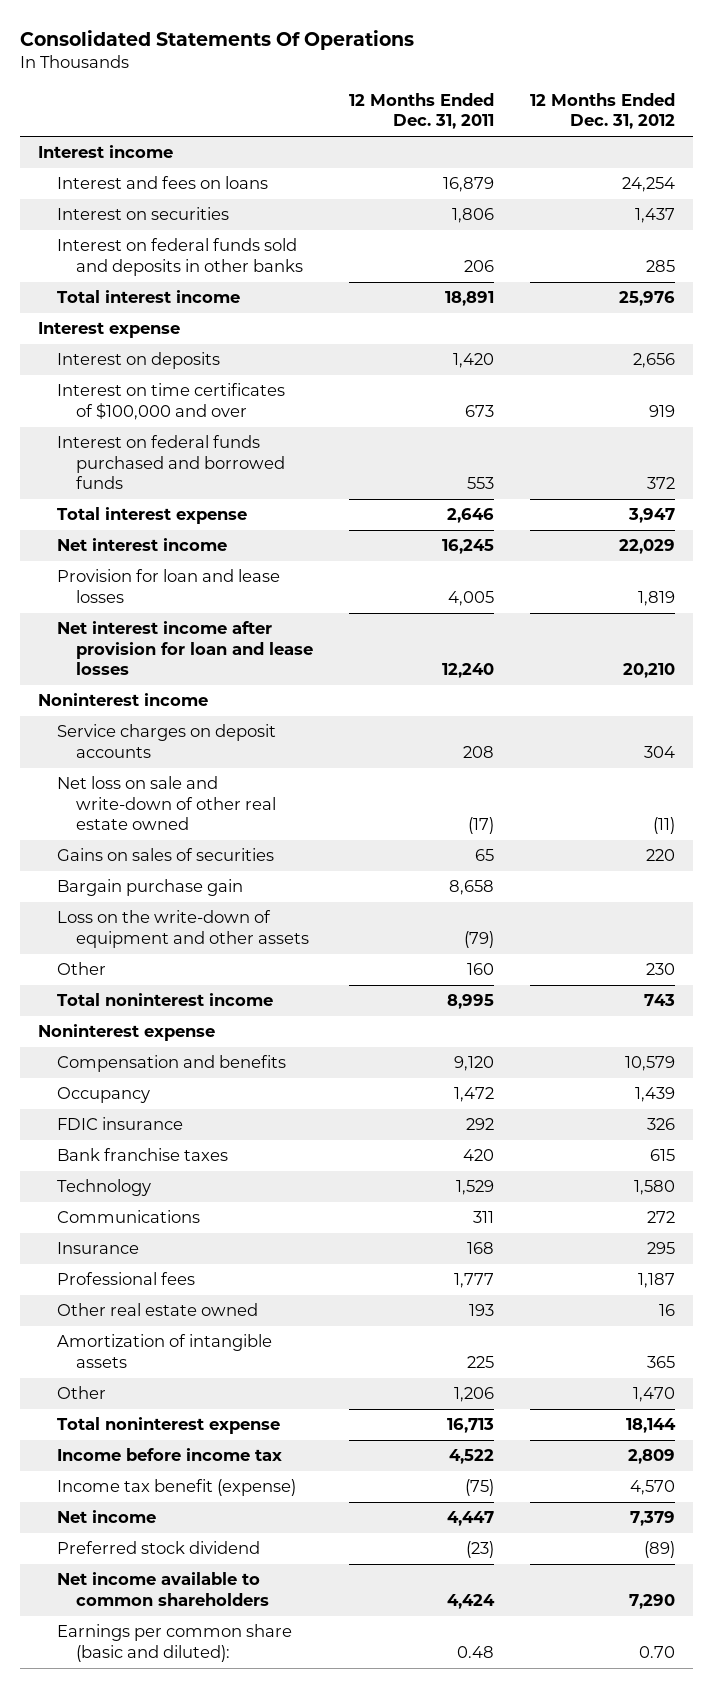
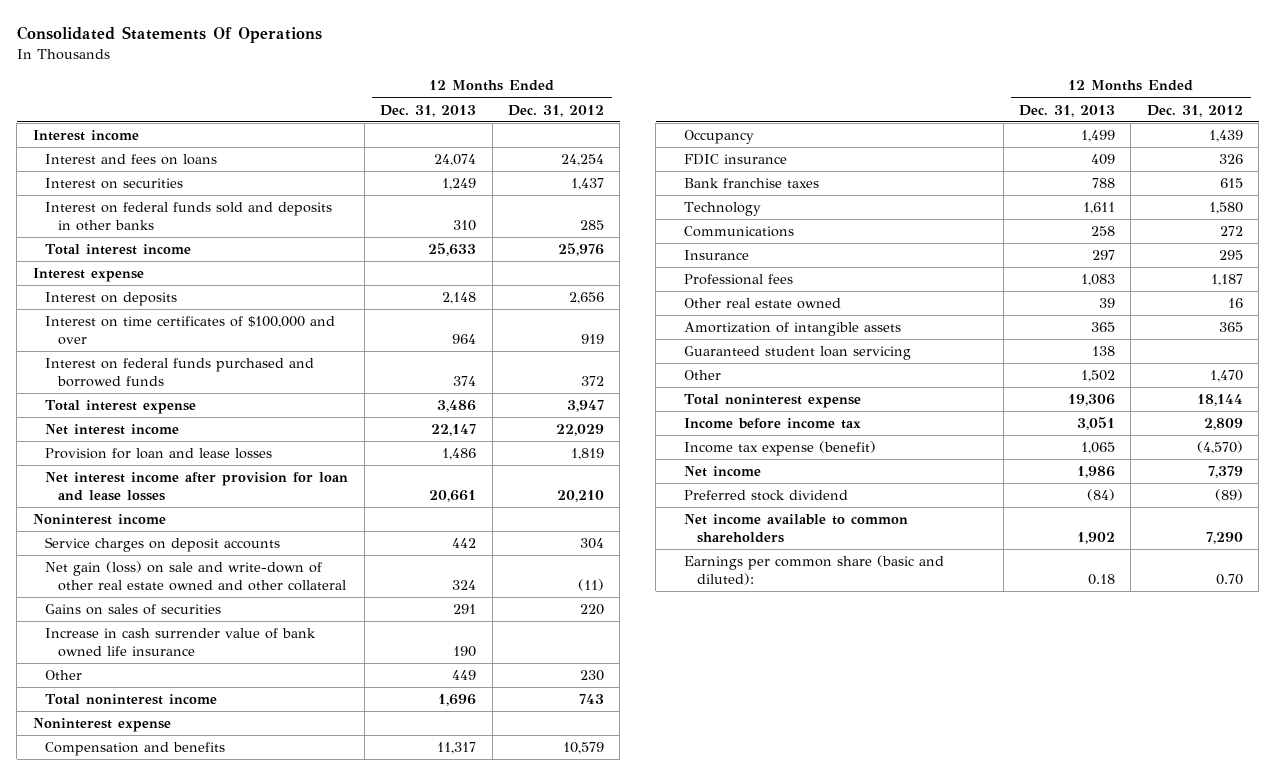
- | 12 Months Ended Dec. 31, 2011 | 12 Months Ended Dec. 31, 2012
+ | 12 Months Ended Dec. 31, 2013 | 12 Months Ended Dec. 31, 2012
- Net loss on sale and write-down of other real estate owned | (17) | (11)
+ Net gain (loss) on sale and write-down of other real estate owned and other collateral | 324 | (11)
- Bargain purchase gain | 8,658 |
- Loss on the write-down of equipment and other assets | (79) |
+ Increase in cash surrender value of bank owned life insurance | 190 |
+ Guaranteed student loan servicing | 138 |
- Income tax benefit (expense) | (75) | 4,570
+ Income tax expense (benefit) | 1,065 | (4,570)

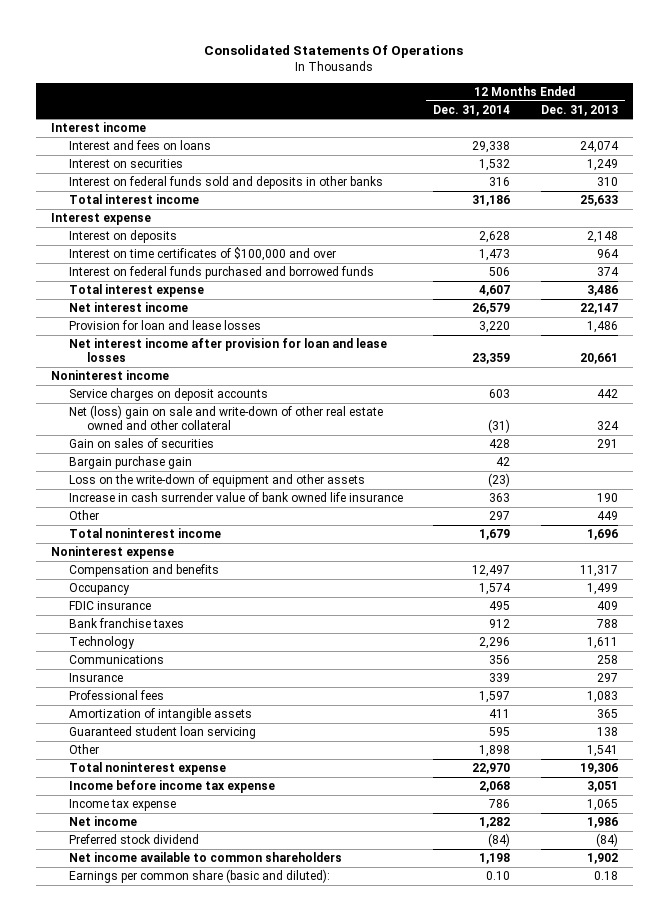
- | 12 Months Ended Dec. 31, 2013 | 12 Months Ended Dec. 31, 2012
+ | 12 Months Ended Dec. 31, 2014 | 12 Months Ended Dec. 31, 2013
- Net gain (loss) on sale and write-down of other real estate owned and other collateral | 324 | (11)
- Gains on sales of securities | 291 | 220
+ Net (loss) gain on sale and write-down of other real estate owned and other collateral | (31) | 324
+ Gain on sales of securities | 428 | 291
+ Bargain purchase gain | 42 |
+ Loss on the write-down of equipment and other assets | (23) |
- Other real estate owned | 39 | 16
- Other | 1,502 | 1,470
+ Other | 1,898 | 1,541
- Income before income tax | 3,051 | 2,809
- Income tax expense (benefit) | 1,065 | (4,570)
+ Income before income tax expense | 2,068 | 3,051
+ Income tax expense | 786 | 1,065

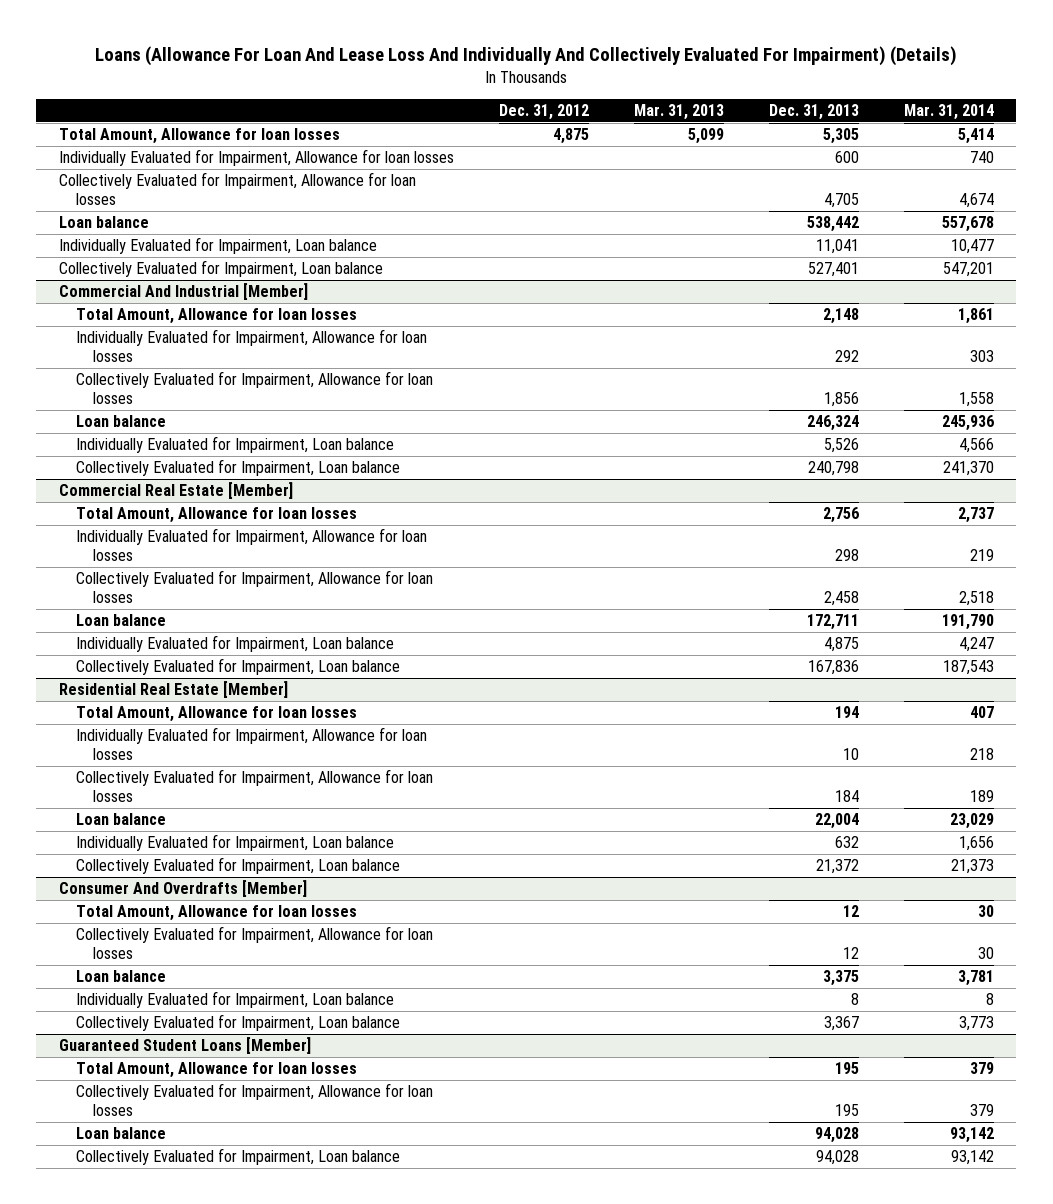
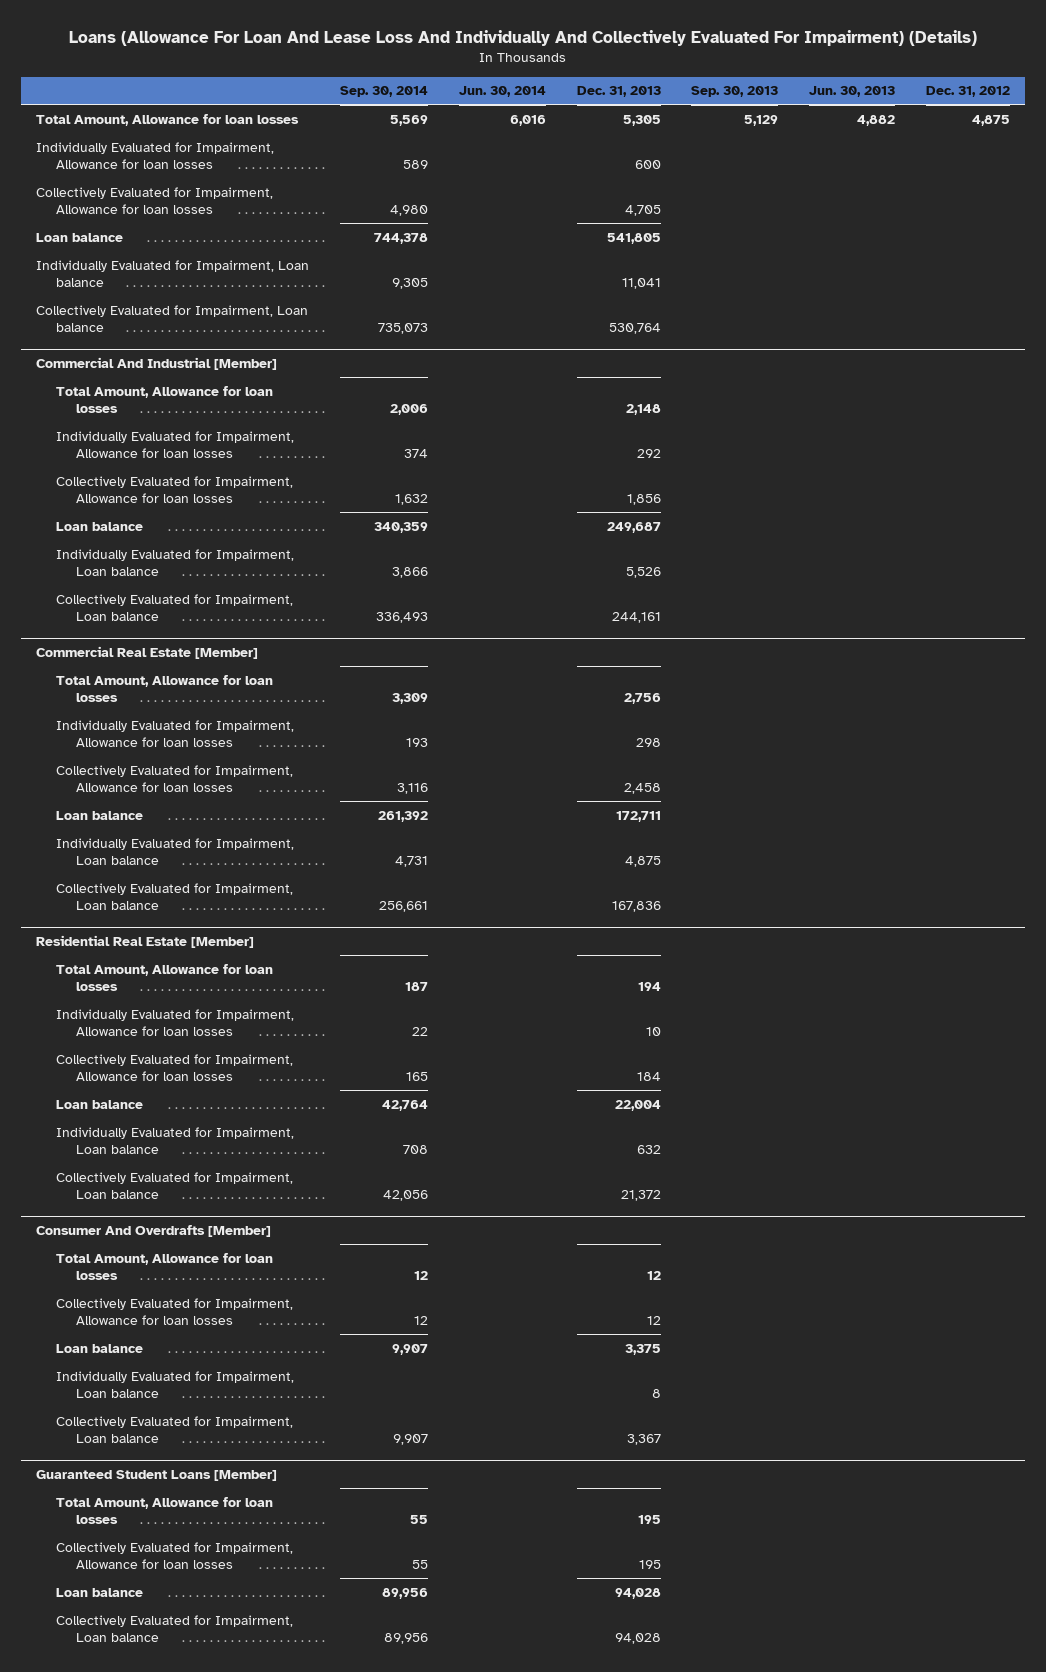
- | Dec. 31, 2012 | Mar. 31, 2013 | Dec. 31, 2013 | Mar. 31, 2014
+ | Sep. 30, 2014 | Jun. 30, 2014 | Dec. 31, 2013 | Sep. 30, 2013 | Jun. 30, 2013 | Dec. 31, 2012
- Loan balance | | | 538,442 | 557,678
+ Loan balance | 744,378 | | 541,805 | | |
- Collectively Evaluated for Impairment, Loan balance | | | 527,401 | 547,201
+ Collectively Evaluated for Impairment, Loan balance | 735,073 | | 530,764 | | |
@ Commercial And Industrial [Member]
- Loan balance | | | 246,324 | 245,936
+ Loan balance | 340,359 | | 249,687 | | |
- Collectively Evaluated for Impairment, Loan balance | | | 240,798 | 241,370
+ Collectively Evaluated for Impairment, Loan balance | 336,493 | | 244,161 | | |

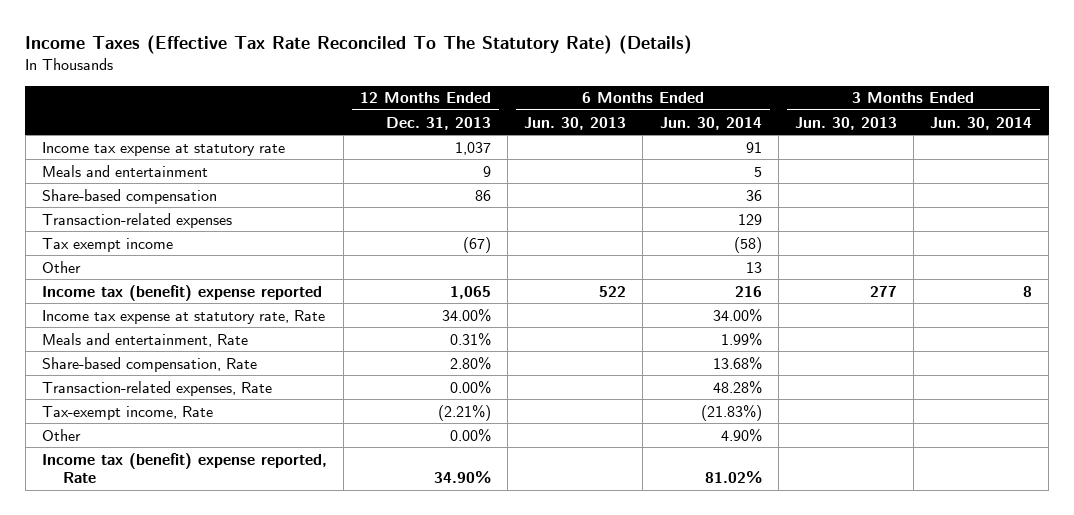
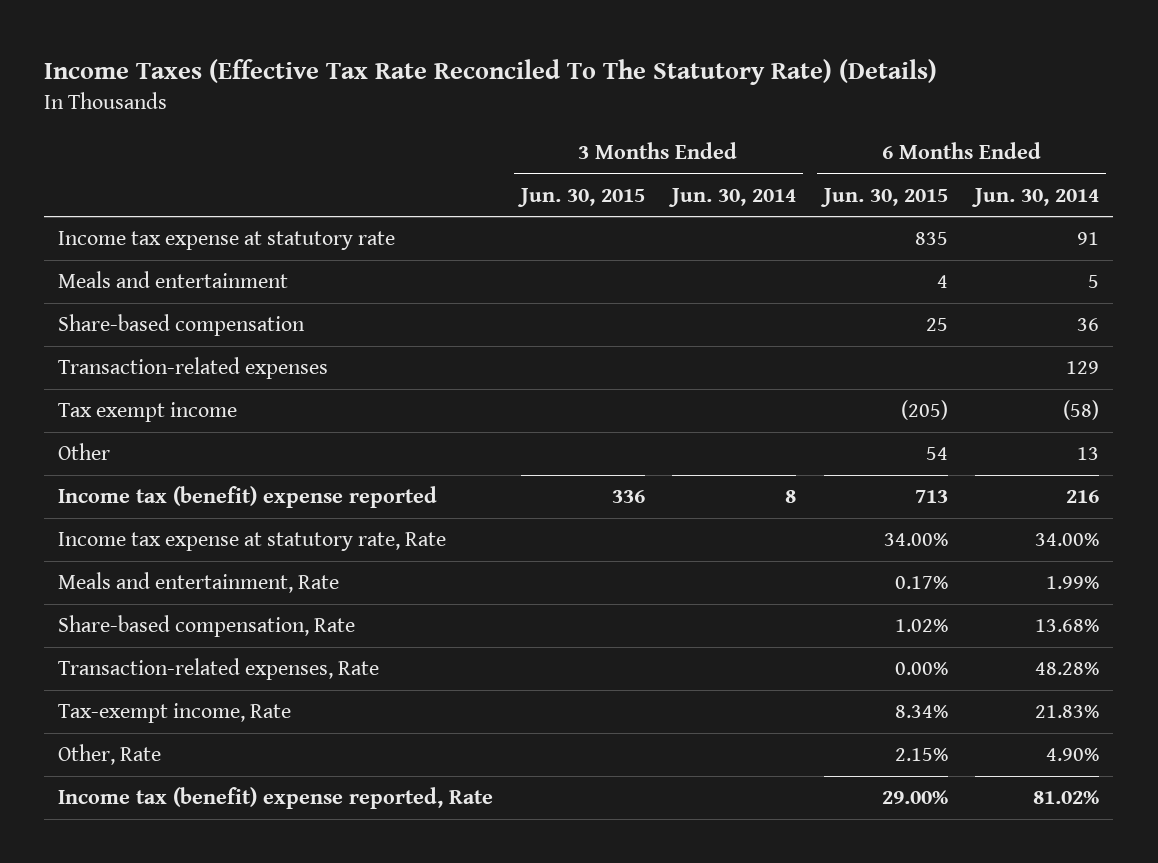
- | 12 Months Ended Dec. 31, 2013 | 6 Months Ended Jun. 30, 2013 | 6 Months Ended Jun. 30, 2014 | 3 Months Ended Jun. 30, 2013 | 3 Months Ended Jun. 30, 2014
+ | 3 Months Ended Jun. 30, 2015 | 3 Months Ended Jun. 30, 2014 | 6 Months Ended Jun. 30, 2015 | 6 Months Ended Jun. 30, 2014
- Tax-exempt income, Rate | (2.21%) | | (21.83%) | |
- Other | 0.00% | | 4.90% | |
+ Tax-exempt income, Rate | | | 8.34% | 21.83%
+ Other, Rate | | | 2.15% | 4.90%

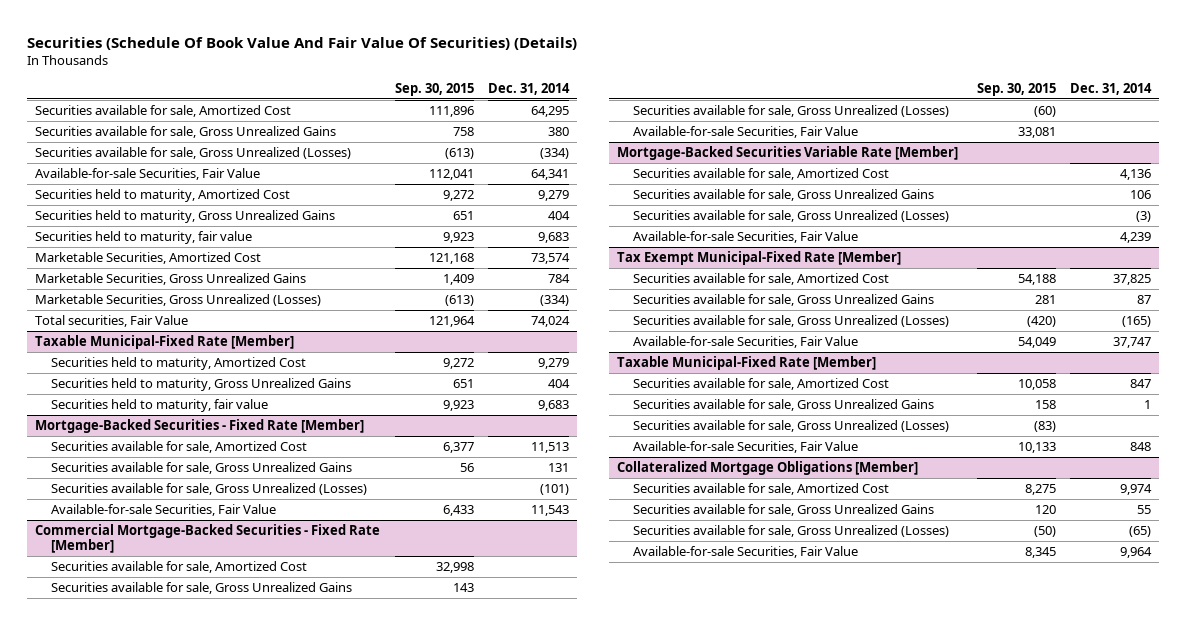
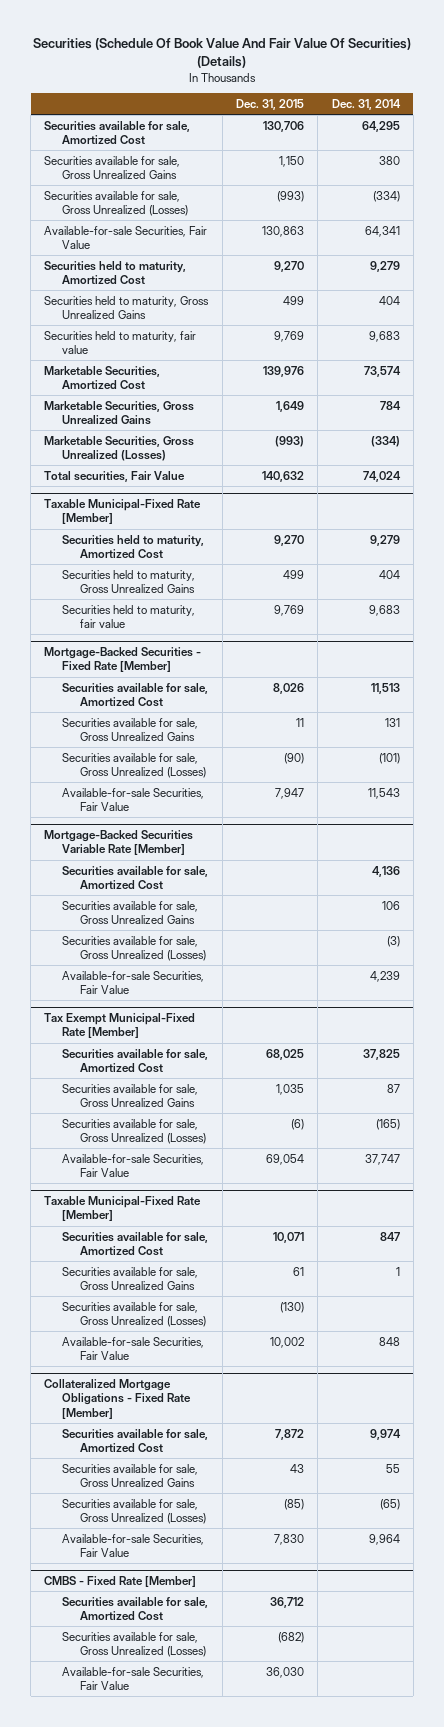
- | Sep. 30, 2015 | Dec. 31, 2014
+ | Dec. 31, 2015 | Dec. 31, 2014
- Commercial Mortgage-Backed Securities - Fixed Rate [Member]
- Securities available for sale, Amortized Cost | 32,998 |
- Securities available for sale, Gross Unrealized Gains | 143 |
- Securities available for sale, Gross Unrealized (Losses) | (60) |
- Available-for-sale Securities, Fair Value | 33,081 |
- Collateralized Mortgage Obligations [Member]
+ Collateralized Mortgage Obligations - Fixed Rate [Member]
+ CMBS - Fixed Rate [Member]
+ Securities available for sale, Amortized Cost | 36,712 |
+ Securities available for sale, Gross Unrealized (Losses) | (682) |
+ Available-for-sale Securities, Fair Value | 36,030 |

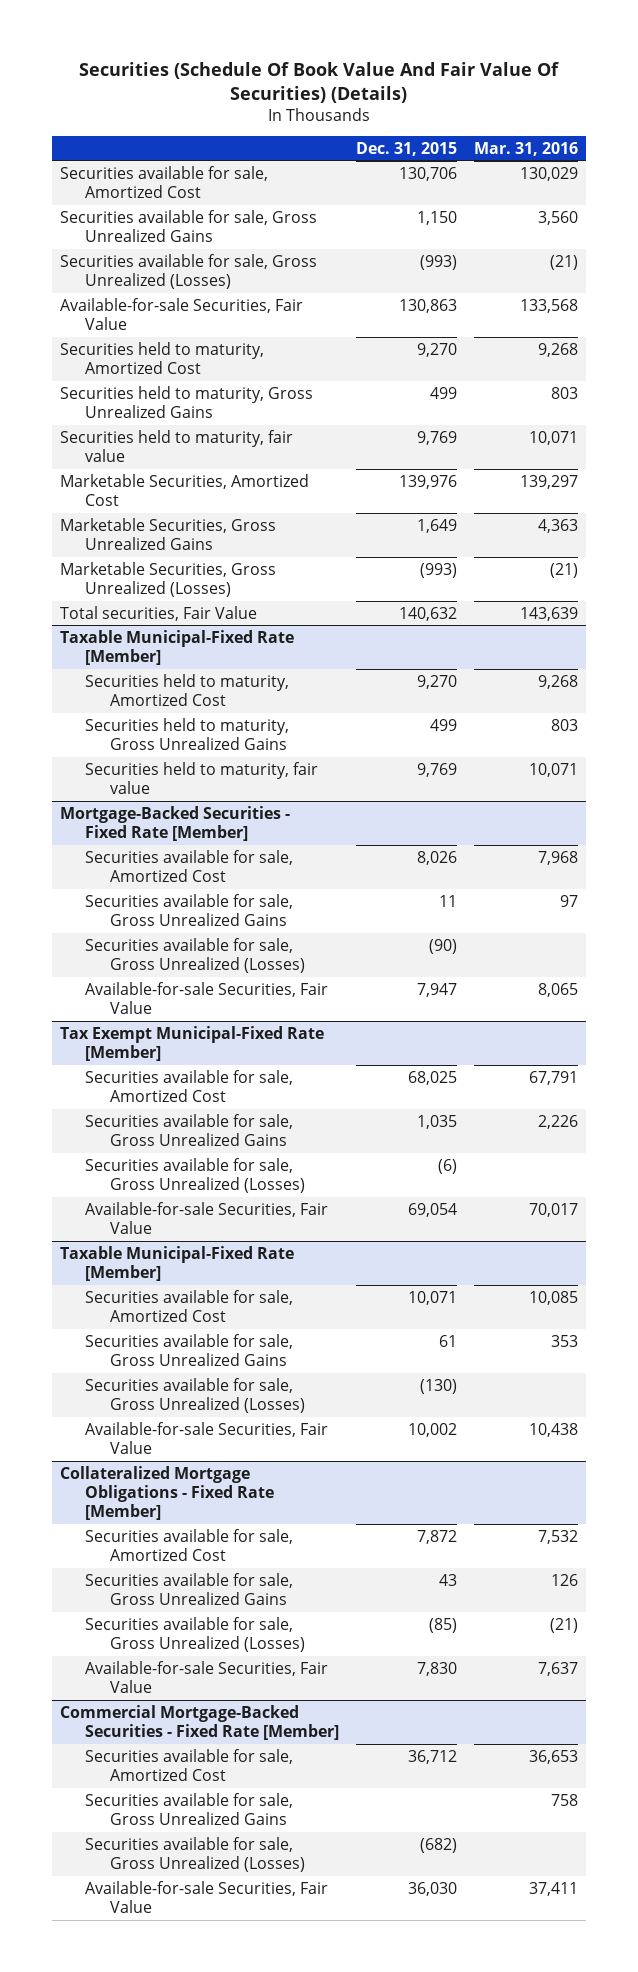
- | Dec. 31, 2015 | Dec. 31, 2014
+ | Dec. 31, 2015 | Mar. 31, 2016
- Mortgage-Backed Securities Variable Rate [Member]
- Securities available for sale, Amortized Cost | | 4,136
- Securities available for sale, Gross Unrealized Gains | | 106
- Securities available for sale, Gross Unrealized (Losses) | | (3)
- Available-for-sale Securities, Fair Value | | 4,239
- CMBS - Fixed Rate [Member]
+ Commercial Mortgage-Backed Securities - Fixed Rate [Member]
+ Securities available for sale, Gross Unrealized Gains | | 758

